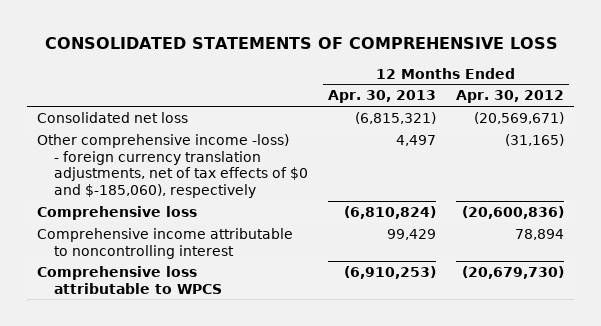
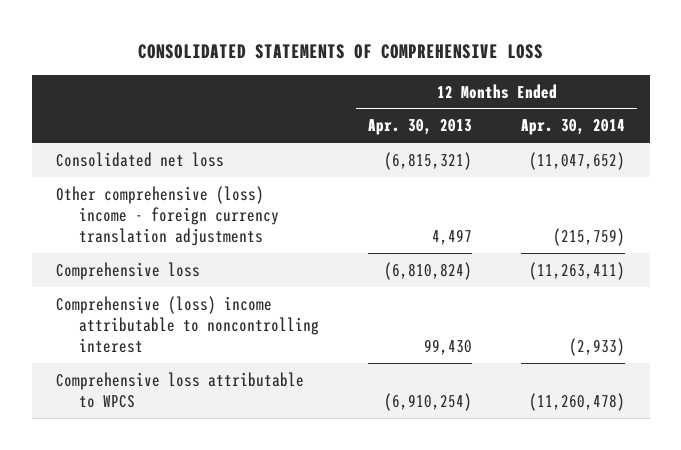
- | 12 Months Ended Apr. 30, 2013 | 12 Months Ended Apr. 30, 2012
+ | 12 Months Ended Apr. 30, 2013 | 12 Months Ended Apr. 30, 2014
- Other comprehensive income -loss) - foreign currency translation adjustments, net of tax effects of $0 and $-185,060), respectively | 4,497 | (31,165)
+ Other comprehensive (loss) income - foreign currency translation adjustments | 4,497 | (215,759)
- Comprehensive income attributable to noncontrolling interest | 99,429 | 78,894
- Comprehensive loss attributable to WPCS | (6,910,253) | (20,679,730)
+ Comprehensive (loss) income attributable to noncontrolling interest | 99,430 | (2,933)
+ Comprehensive loss attributable to WPCS | (6,910,254) | (11,260,478)

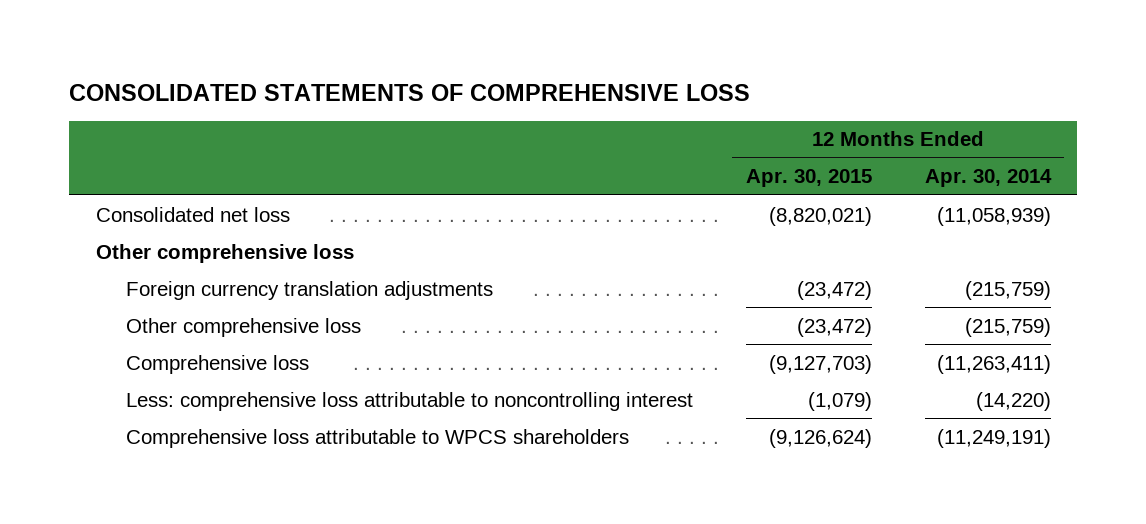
- | 12 Months Ended Apr. 30, 2013 | 12 Months Ended Apr. 30, 2014
+ | 12 Months Ended Apr. 30, 2015 | 12 Months Ended Apr. 30, 2014
- Consolidated net loss | (6,815,321) | (11,047,652)
- Other comprehensive (loss) income - foreign currency translation adjustments | 4,497 | (215,759)
+ Consolidated net loss | (8,820,021) | (11,058,939)
+ Other comprehensive loss
+ Foreign currency translation adjustments | (23,472) | (215,759)
+ Other comprehensive loss | (23,472) | (215,759)
- Comprehensive (loss) income attributable to noncontrolling interest | 99,430 | (2,933)
- Comprehensive loss attributable to WPCS | (6,910,254) | (11,260,478)
+ Less: comprehensive loss attributable to noncontrolling interest | (1,079) | (14,220)
+ Comprehensive loss attributable to WPCS shareholders | (9,126,624) | (11,249,191)

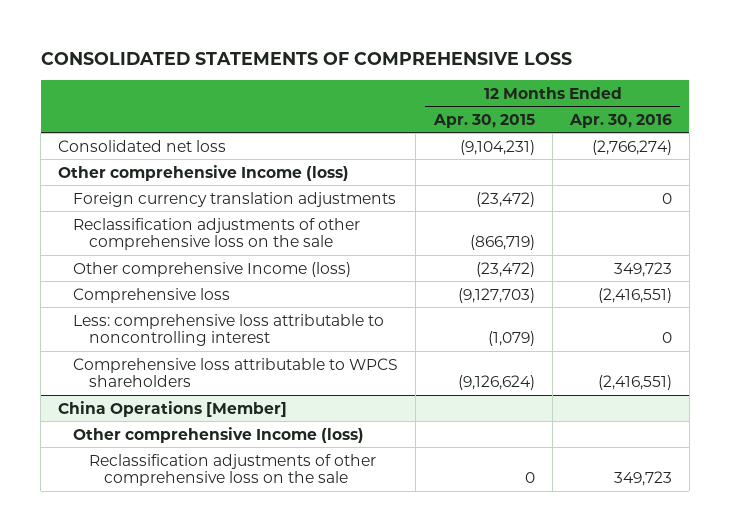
- | 12 Months Ended Apr. 30, 2015 | 12 Months Ended Apr. 30, 2014
+ | 12 Months Ended Apr. 30, 2015 | 12 Months Ended Apr. 30, 2016
- Consolidated net loss | (8,820,021) | (11,058,939)
- Other comprehensive loss
+ Consolidated net loss | (9,104,231) | (2,766,274)
+ Other comprehensive Income (loss)
- Other comprehensive loss | (23,472) | (215,759)
+ Reclassification adjustments of other comprehensive loss on the sale | (866,719) |
+ Other comprehensive Income (loss) | (23,472) | 349,723
+ China Operations [Member]
+ Other comprehensive Income (loss)
+ Reclassification adjustments of other comprehensive loss on the sale | 0 | 349,723

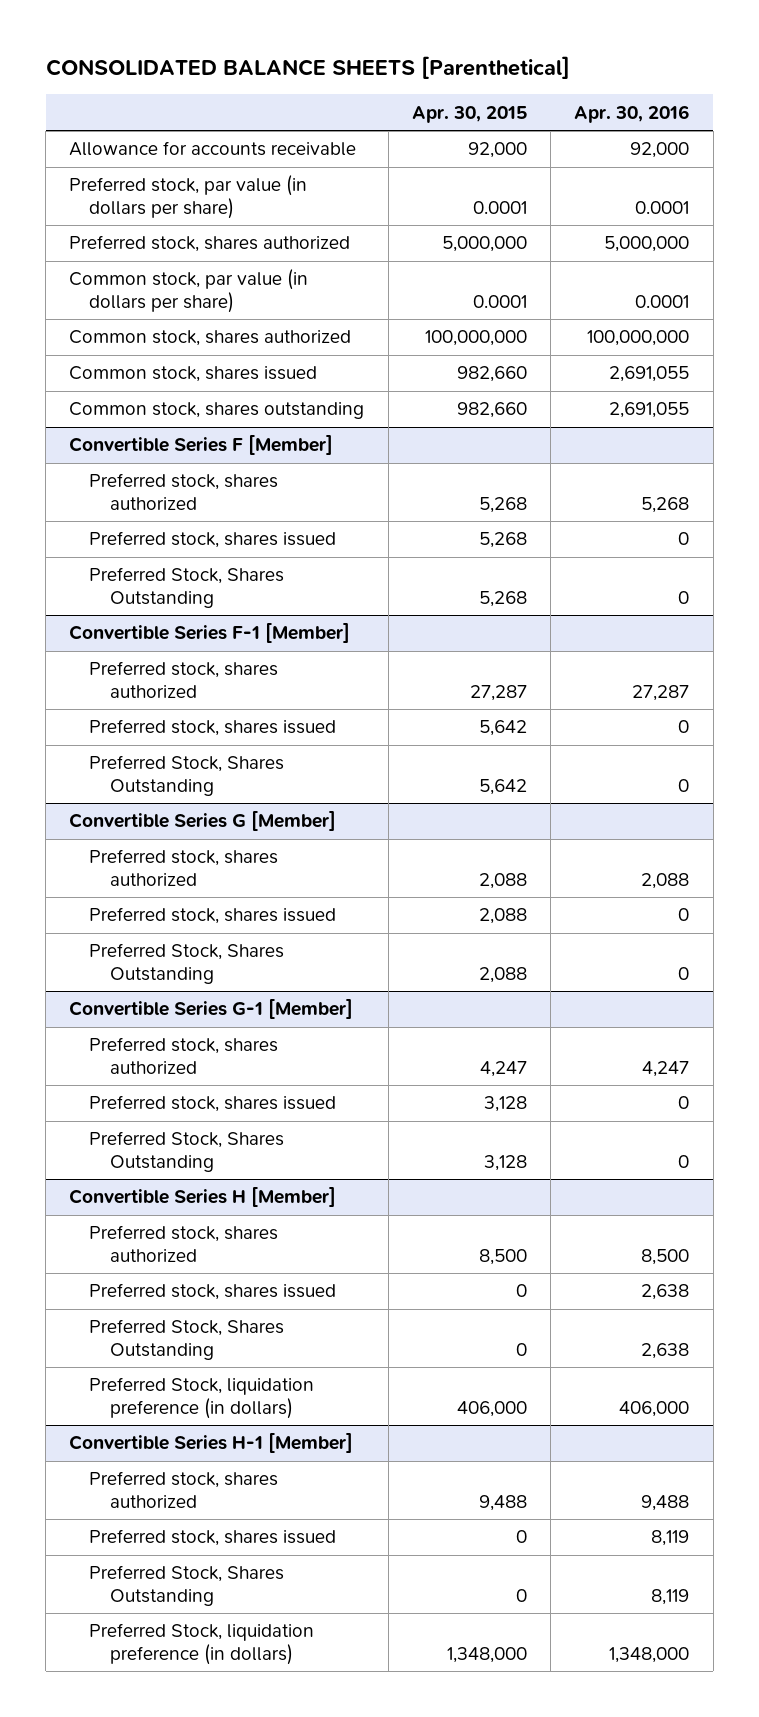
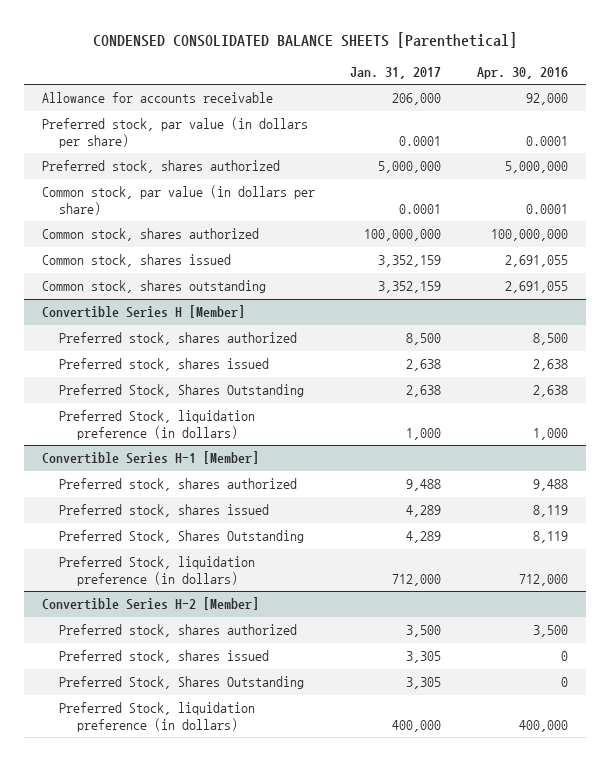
- CONSOLIDATED BALANCE SHEETS [Parenthetical]
+ CONDENSED CONSOLIDATED BALANCE SHEETS [Parenthetical]
- | Apr. 30, 2015 | Apr. 30, 2016
+ | Jan. 31, 2017 | Apr. 30, 2016
- Convertible Series F [Member]
- Preferred stock, shares authorized | 5,268 | 5,268
- Preferred stock, shares issued | 5,268 | 0
- Preferred Stock, Shares Outstanding | 5,268 | 0
- Convertible Series F-1 [Member]
- Preferred stock, shares authorized | 27,287 | 27,287
- Preferred stock, shares issued | 5,642 | 0
- Preferred Stock, Shares Outstanding | 5,642 | 0
- Convertible Series G [Member]
- Preferred stock, shares authorized | 2,088 | 2,088
- Preferred stock, shares issued | 2,088 | 0
- Preferred Stock, Shares Outstanding | 2,088 | 0
- Convertible Series G-1 [Member]
- Preferred stock, shares authorized | 4,247 | 4,247
- Preferred stock, shares issued | 3,128 | 0
- Preferred Stock, Shares Outstanding | 3,128 | 0
@ Convertible Series H [Member]
- Preferred Stock, liquidation preference (in dollars) | 406,000 | 406,000
+ Preferred Stock, liquidation preference (in dollars) | 1,000 | 1,000
@ Convertible Series H-1 [Member]
- Preferred Stock, liquidation preference (in dollars) | 1,348,000 | 1,348,000
+ Preferred Stock, liquidation preference (in dollars) | 712,000 | 712,000
+ Convertible Series H-2 [Member]
+ Preferred stock, shares authorized | 3,500 | 3,500
+ Preferred stock, shares issued | 3,305 | 0
+ Preferred Stock, Shares Outstanding | 3,305 | 0
+ Preferred Stock, liquidation preference (in dollars) | 400,000 | 400,000

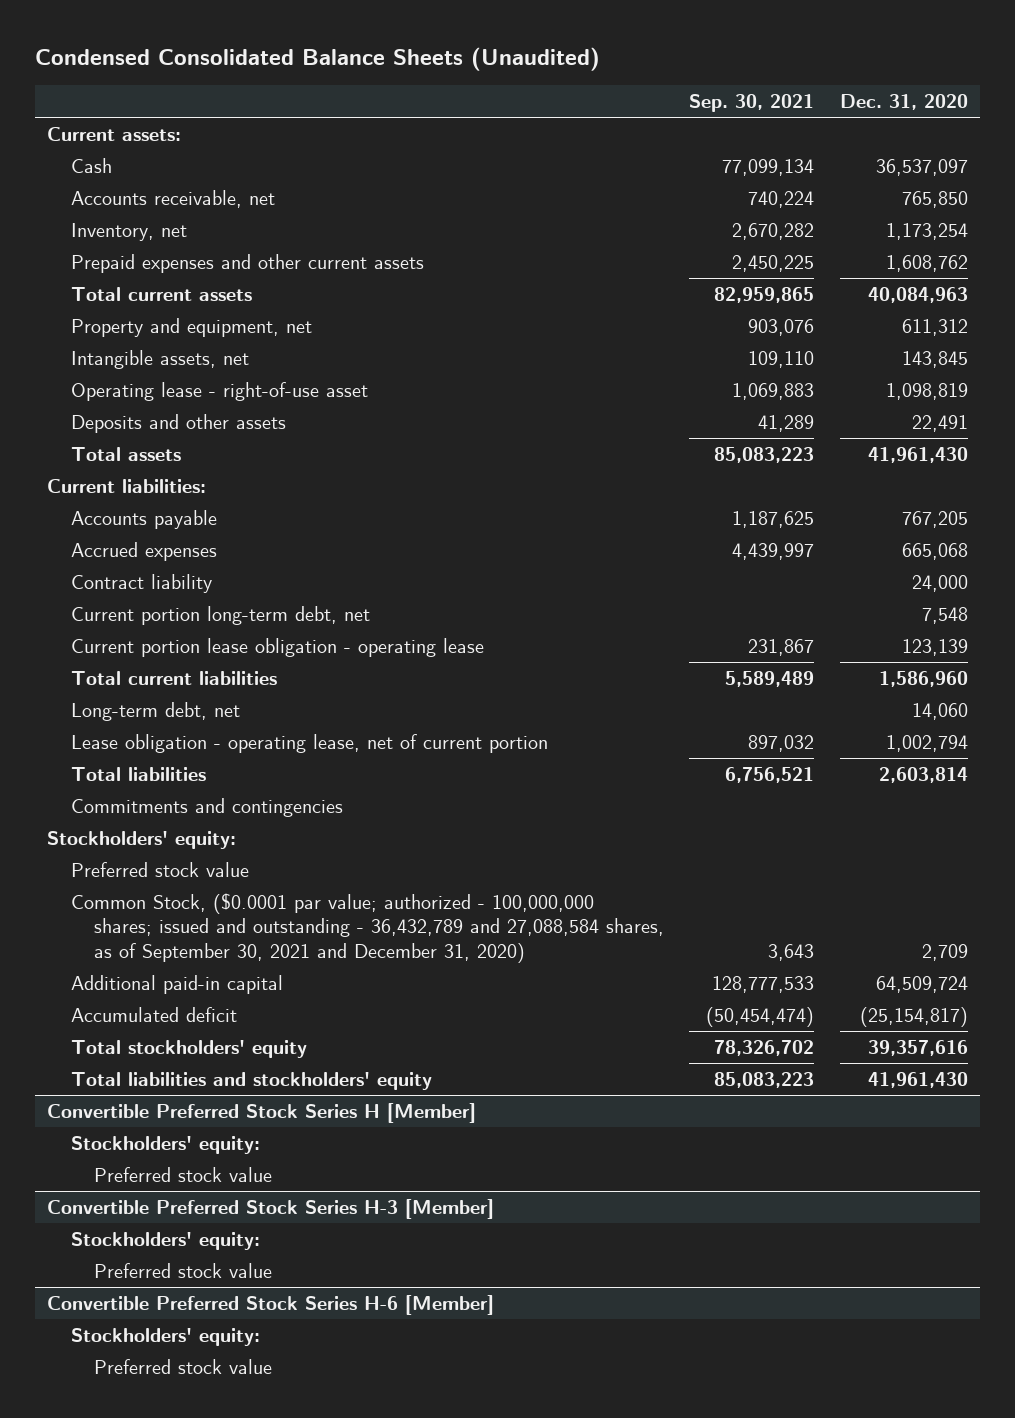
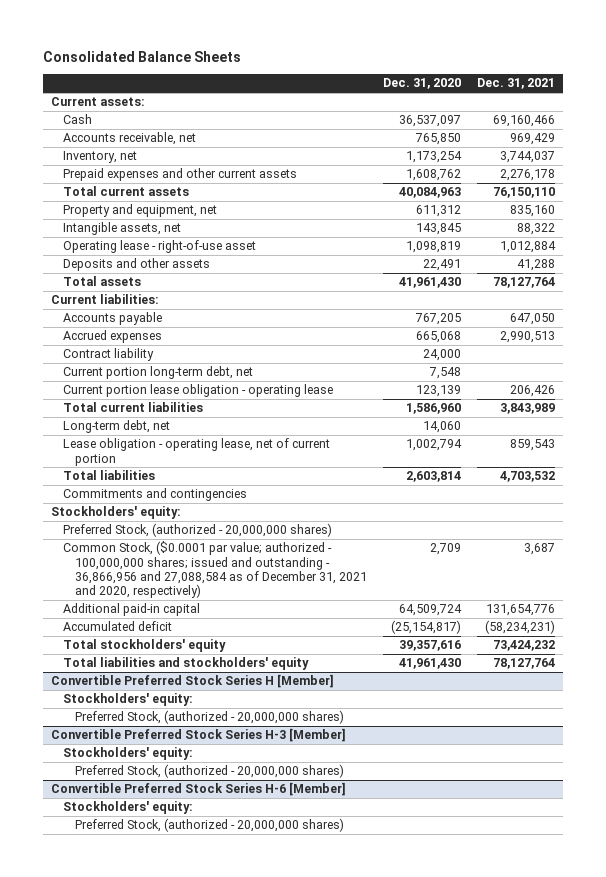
- Condensed Consolidated Balance Sheets (Unaudited)
+ Consolidated Balance Sheets
- | Sep. 30, 2021 | Dec. 31, 2020
+ | Dec. 31, 2020 | Dec. 31, 2021
- Preferred stock value
- Common Stock, ($0.0001 par value; authorized - 100,000,000 shares; issued and outstanding - 36,432,789 and 27,088,584 shares, as of September 30, 2021 and December 31, 2020) | 3,643 | 2,709
+ Preferred Stock, (authorized - 20,000,000 shares)
+ Common Stock, ($0.0001 par value; authorized - 100,000,000 shares; issued and outstanding - 36,866,956 and 27,088,584 as of December 31, 2021 and 2020, respectively) | 2,709 | 3,687
@ Convertible Preferred Stock Series H [Member]
- Preferred stock value
+ Preferred Stock, (authorized - 20,000,000 shares)
@ Convertible Preferred Stock Series H-3 [Member]
- Preferred stock value
+ Preferred Stock, (authorized - 20,000,000 shares)
@ Convertible Preferred Stock Series H-6 [Member]
- Preferred stock value
+ Preferred Stock, (authorized - 20,000,000 shares)

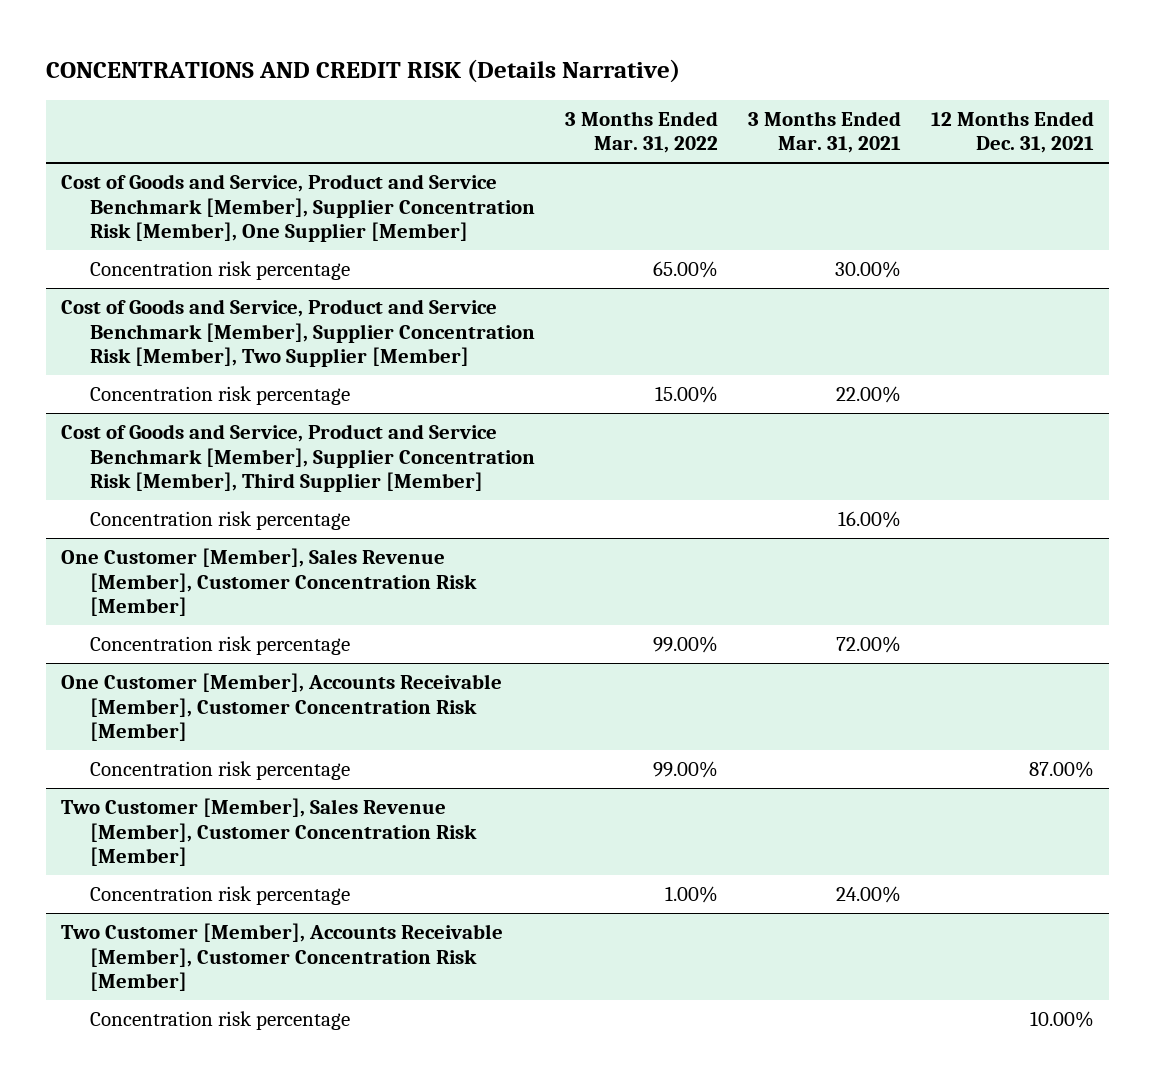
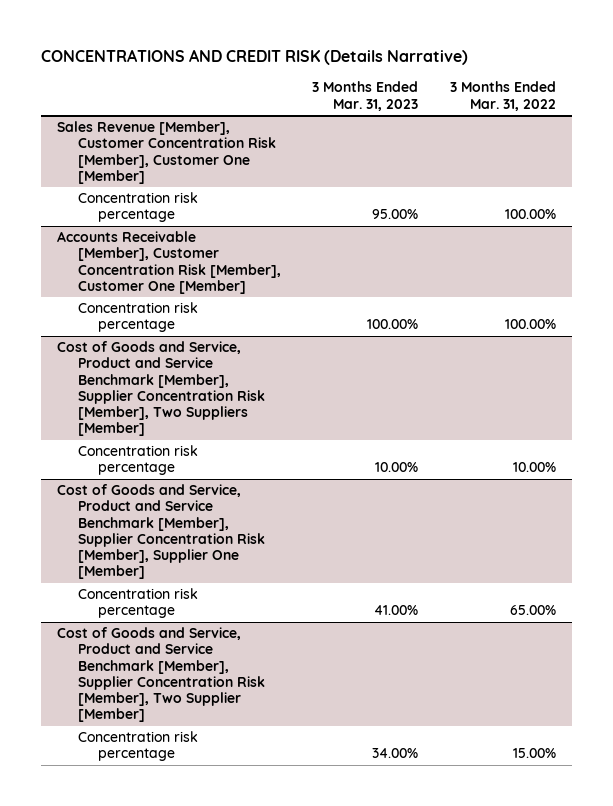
- | 3 Months Ended Mar. 31, 2022 | 3 Months Ended Mar. 31, 2021 | 12 Months Ended Dec. 31, 2021
+ | 3 Months Ended Mar. 31, 2023 | 3 Months Ended Mar. 31, 2022
- Cost of Goods and Service, Product and Service Benchmark [Member], Supplier Concentration Risk [Member], One Supplier [Member]
+ Sales Revenue [Member], Customer Concentration Risk [Member], Customer One [Member]
+ Concentration risk percentage | 95.00% | 100.00%
+ Accounts Receivable [Member], Customer Concentration Risk [Member], Customer One [Member]
+ Concentration risk percentage | 100.00% | 100.00%
+ Cost of Goods and Service, Product and Service Benchmark [Member], Supplier Concentration Risk [Member], Two Suppliers [Member]
+ Concentration risk percentage | 10.00% | 10.00%
+ Cost of Goods and Service, Product and Service Benchmark [Member], Supplier Concentration Risk [Member], Supplier One [Member]
- Cost of Goods and Service, Product and Service Benchmark [Member], Supplier Concentration Risk [Member], Third Supplier [Member]
- Concentration risk percentage | | 16.00% |
- One Customer [Member], Sales Revenue [Member], Customer Concentration Risk [Member]
- Concentration risk percentage | 99.00% | 72.00% |
- One Customer [Member], Accounts Receivable [Member], Customer Concentration Risk [Member]
- Concentration risk percentage | 99.00% | | 87.00%
- Two Customer [Member], Sales Revenue [Member], Customer Concentration Risk [Member]
- Concentration risk percentage | 1.00% | 24.00% |
- Two Customer [Member], Accounts Receivable [Member], Customer Concentration Risk [Member]
- Concentration risk percentage | | | 10.00%

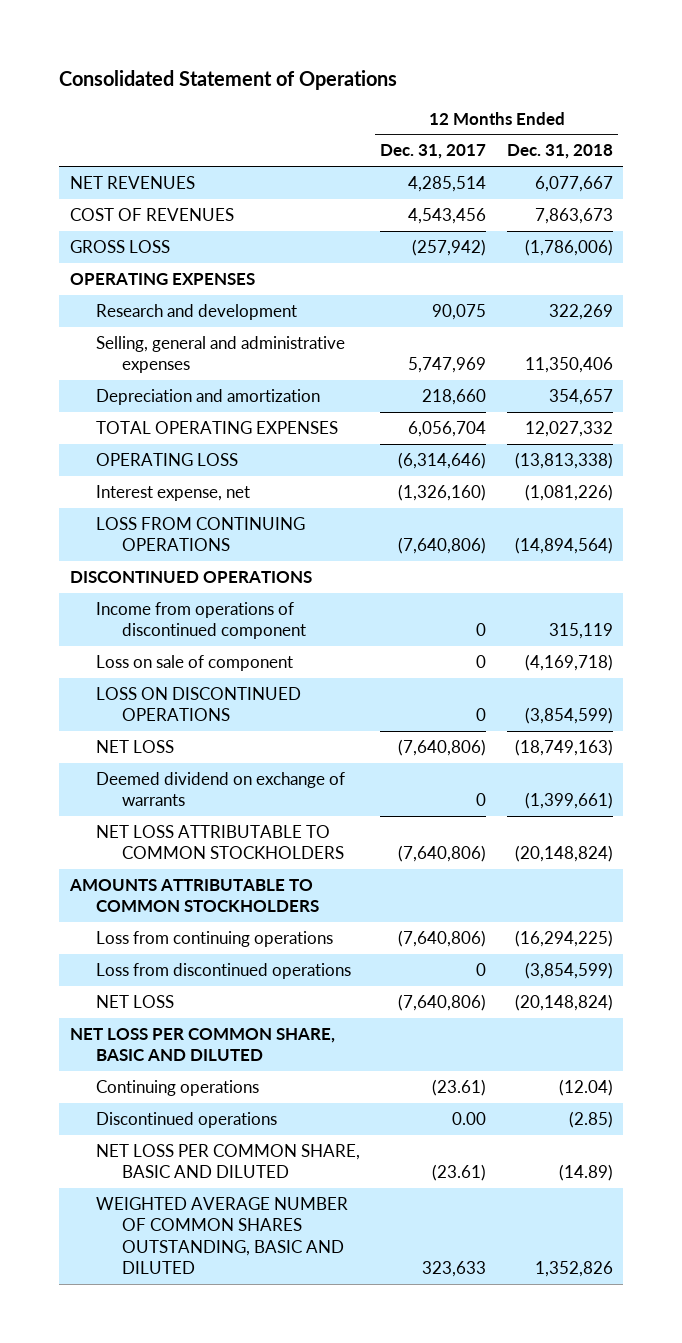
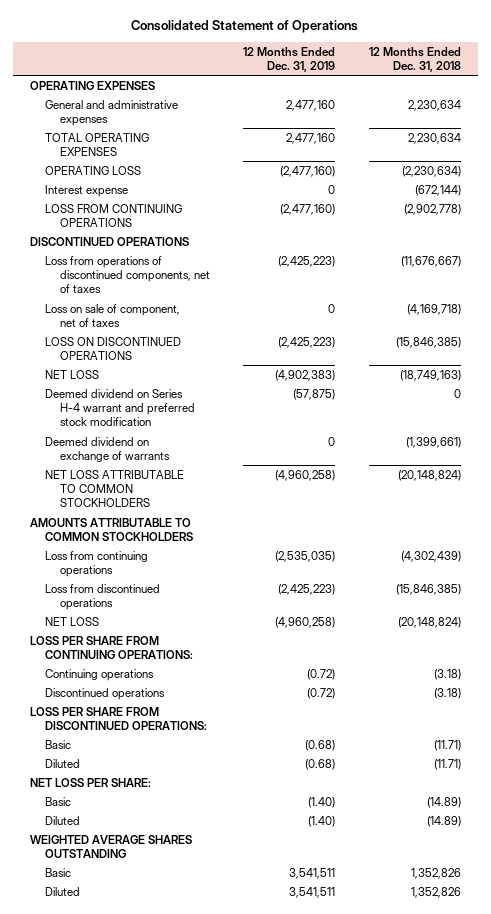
- | 12 Months Ended Dec. 31, 2017 | 12 Months Ended Dec. 31, 2018
+ | 12 Months Ended Dec. 31, 2019 | 12 Months Ended Dec. 31, 2018
- NET REVENUES | 4,285,514 | 6,077,667
- COST OF REVENUES | 4,543,456 | 7,863,673
- GROSS LOSS | (257,942) | (1,786,006)
- Research and development | 90,075 | 322,269
- Selling, general and administrative expenses | 5,747,969 | 11,350,406
- Depreciation and amortization | 218,660 | 354,657
- TOTAL OPERATING EXPENSES | 6,056,704 | 12,027,332
- OPERATING LOSS | (6,314,646) | (13,813,338)
- Interest expense, net | (1,326,160) | (1,081,226)
- LOSS FROM CONTINUING OPERATIONS | (7,640,806) | (14,894,564)
+ General and administrative expenses | 2,477,160 | 2,230,634
+ TOTAL OPERATING EXPENSES | 2,477,160 | 2,230,634
+ OPERATING LOSS | (2,477,160) | (2,230,634)
+ Interest expense | 0 | (672,144)
+ LOSS FROM CONTINUING OPERATIONS | (2,477,160) | (2,902,778)
- Income from operations of discontinued component | 0 | 315,119
- Loss on sale of component | 0 | (4,169,718)
- LOSS ON DISCONTINUED OPERATIONS | 0 | (3,854,599)
+ Loss from operations of discontinued components, net of taxes | (2,425,223) | (11,676,667)
+ Loss on sale of component, net of taxes | 0 | (4,169,718)
+ LOSS ON DISCONTINUED OPERATIONS | (2,425,223) | (15,846,385)
+ Deemed dividend on Series H-4 warrant and preferred stock modification | (57,875) | 0
- Loss from continuing operations | (7,640,806) | (16,294,225)
- Loss from discontinued operations | 0 | (3,854,599)
+ Loss from continuing operations | (2,535,035) | (4,302,439)
+ Loss from discontinued operations | (2,425,223) | (15,846,385)
- NET LOSS PER COMMON SHARE, BASIC AND DILUTED
- Continuing operations | (23.61) | (12.04)
- Discontinued operations | 0.00 | (2.85)
- NET LOSS PER COMMON SHARE, BASIC AND DILUTED | (23.61) | (14.89)
- WEIGHTED AVERAGE NUMBER OF COMMON SHARES OUTSTANDING, BASIC AND DILUTED | 323,633 | 1,352,826
+ LOSS PER SHARE FROM CONTINUING OPERATIONS:
+ Continuing operations | (0.72) | (3.18)
+ Discontinued operations | (0.72) | (3.18)
+ LOSS PER SHARE FROM DISCONTINUED OPERATIONS:
+ Basic | (0.68) | (11.71)
+ Diluted | (0.68) | (11.71)
+ NET LOSS PER SHARE:
+ Basic | (1.40) | (14.89)
+ Diluted | (1.40) | (14.89)
+ WEIGHTED AVERAGE SHARES OUTSTANDING
+ Basic | 3,541,511 | 1,352,826
+ Diluted | 3,541,511 | 1,352,826

